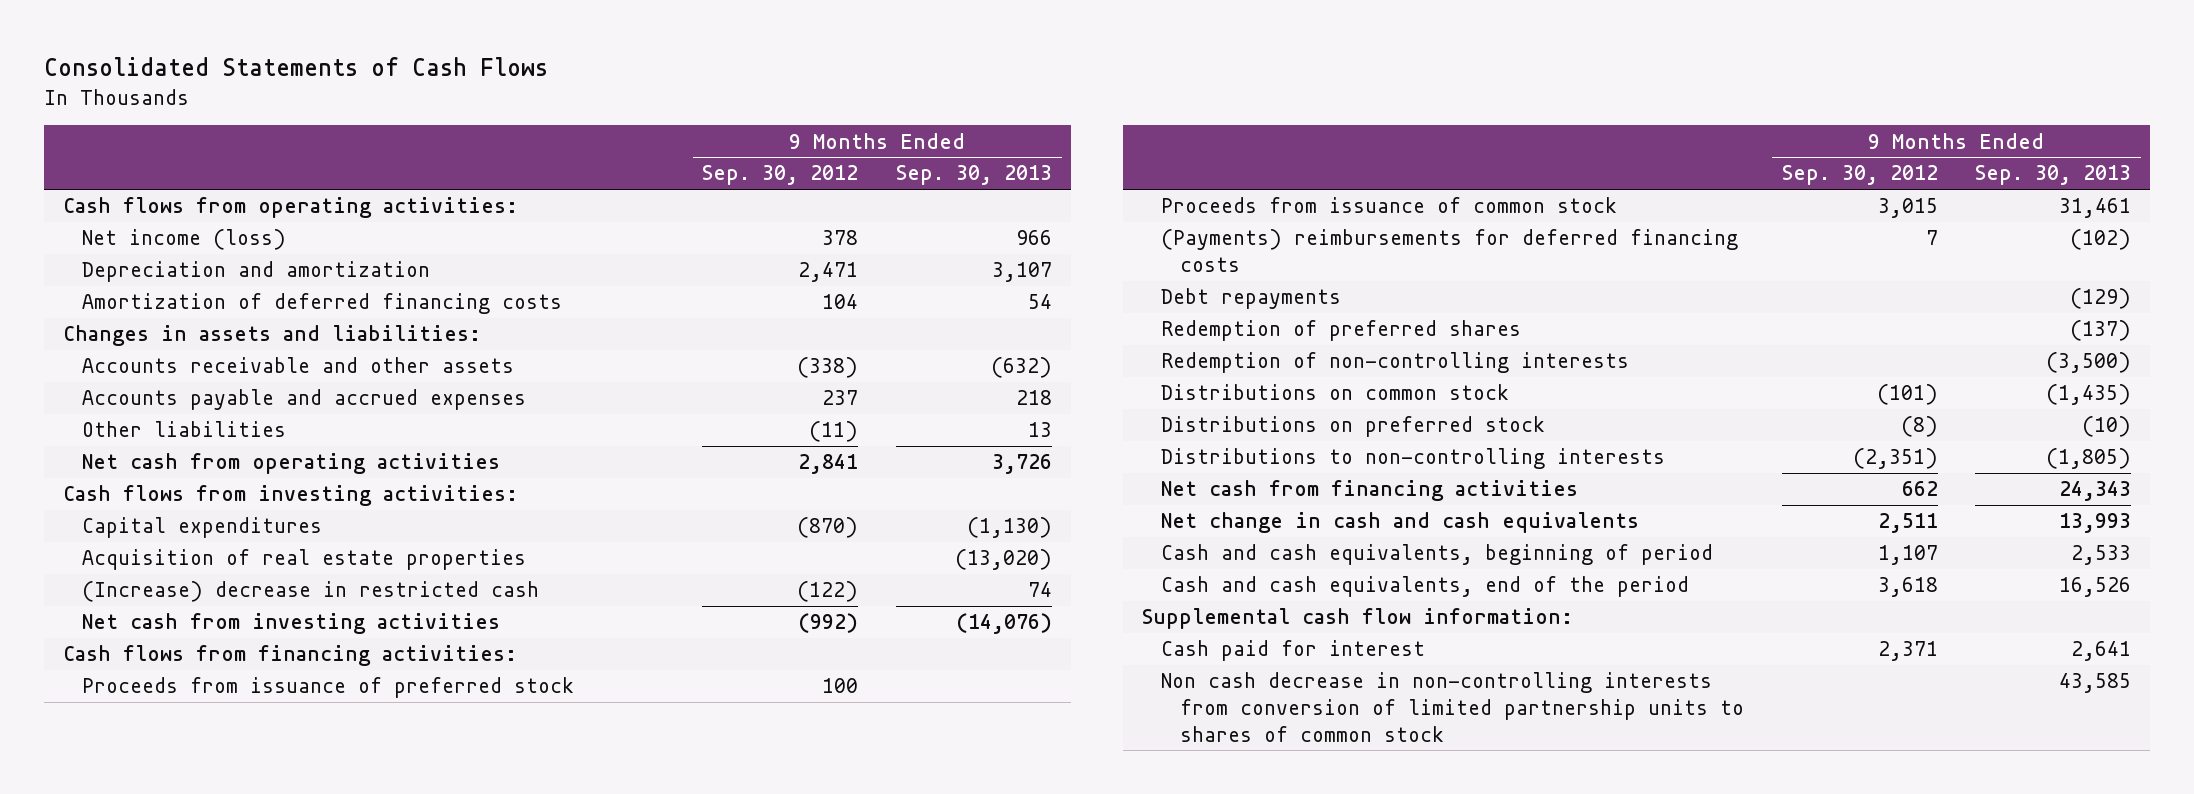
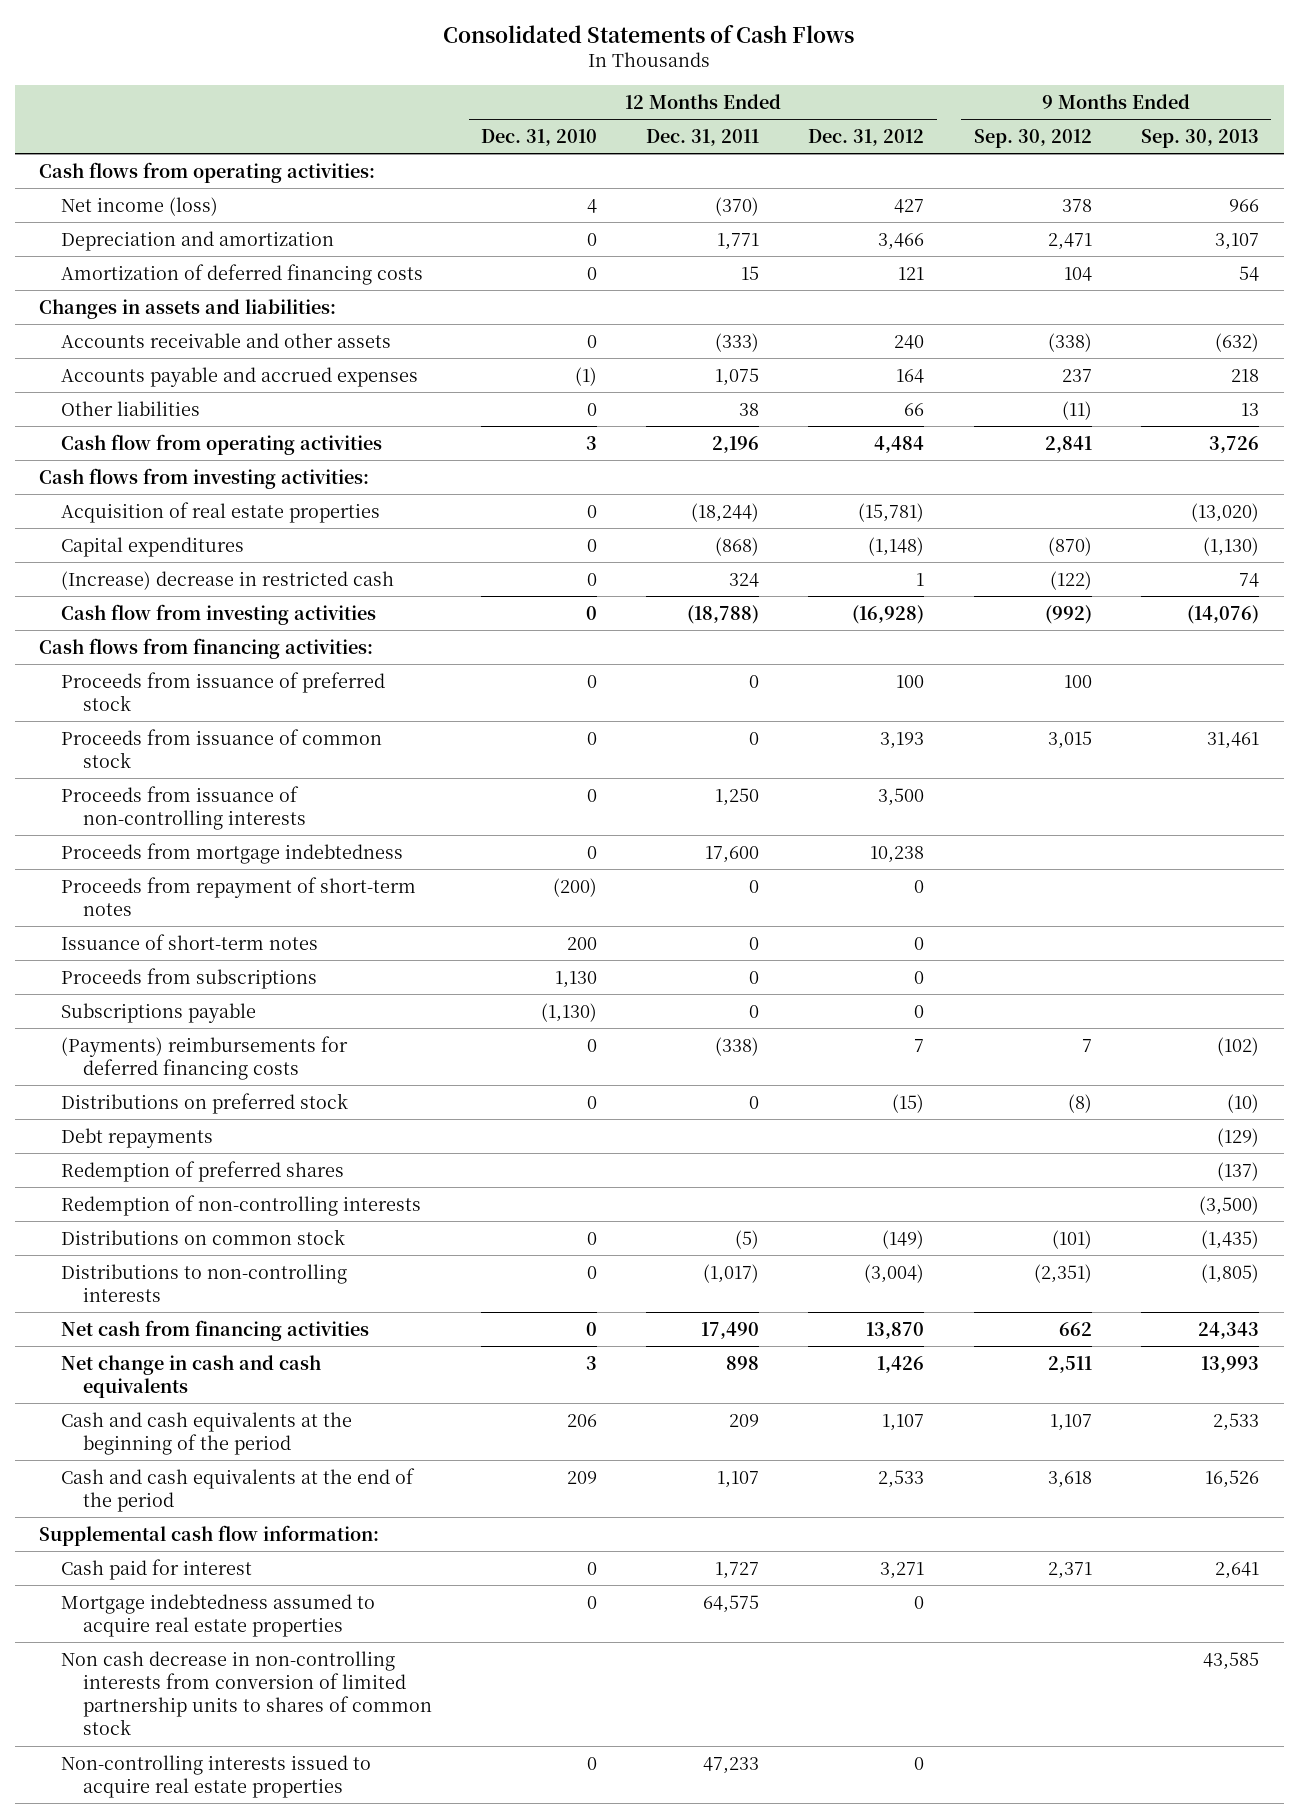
- | 9 Months Ended Sep. 30, 2012 | 9 Months Ended Sep. 30, 2013
+ | 12 Months Ended Dec. 31, 2010 | 12 Months Ended Dec. 31, 2011 | 12 Months Ended Dec. 31, 2012 | 9 Months Ended Sep. 30, 2012 | 9 Months Ended Sep. 30, 2013
- Net cash from operating activities | 2,841 | 3,726
+ Cash flow from operating activities | 3 | 2,196 | 4,484 | 2,841 | 3,726
moved down: Capital expenditures | 0 | (868) | (1,148) | (870) | (1,130)
- Net cash from investing activities | (992) | (14,076)
+ Cash flow from investing activities | 0 | (18,788) | (16,928) | (992) | (14,076)
+ Proceeds from issuance of non-controlling interests | 0 | 1,250 | 3,500 | |
+ Proceeds from mortgage indebtedness | 0 | 17,600 | 10,238 | |
+ Proceeds from repayment of short-term notes | (200) | 0 | 0 | |
+ Issuance of short-term notes | 200 | 0 | 0 | |
+ Proceeds from subscriptions | 1,130 | 0 | 0 | |
+ Subscriptions payable | (1,130) | 0 | 0 | |
moved up: Distributions on preferred stock | 0 | 0 | (15) | (8) | (10)
- Cash and cash equivalents, beginning of period | 1,107 | 2,533
- Cash and cash equivalents, end of the period | 3,618 | 16,526
+ Cash and cash equivalents at the beginning of the period | 206 | 209 | 1,107 | 1,107 | 2,533
+ Cash and cash equivalents at the end of the period | 209 | 1,107 | 2,533 | 3,618 | 16,526
+ Mortgage indebtedness assumed to acquire real estate properties | 0 | 64,575 | 0 | |
+ Non-controlling interests issued to acquire real estate properties | 0 | 47,233 | 0 | |

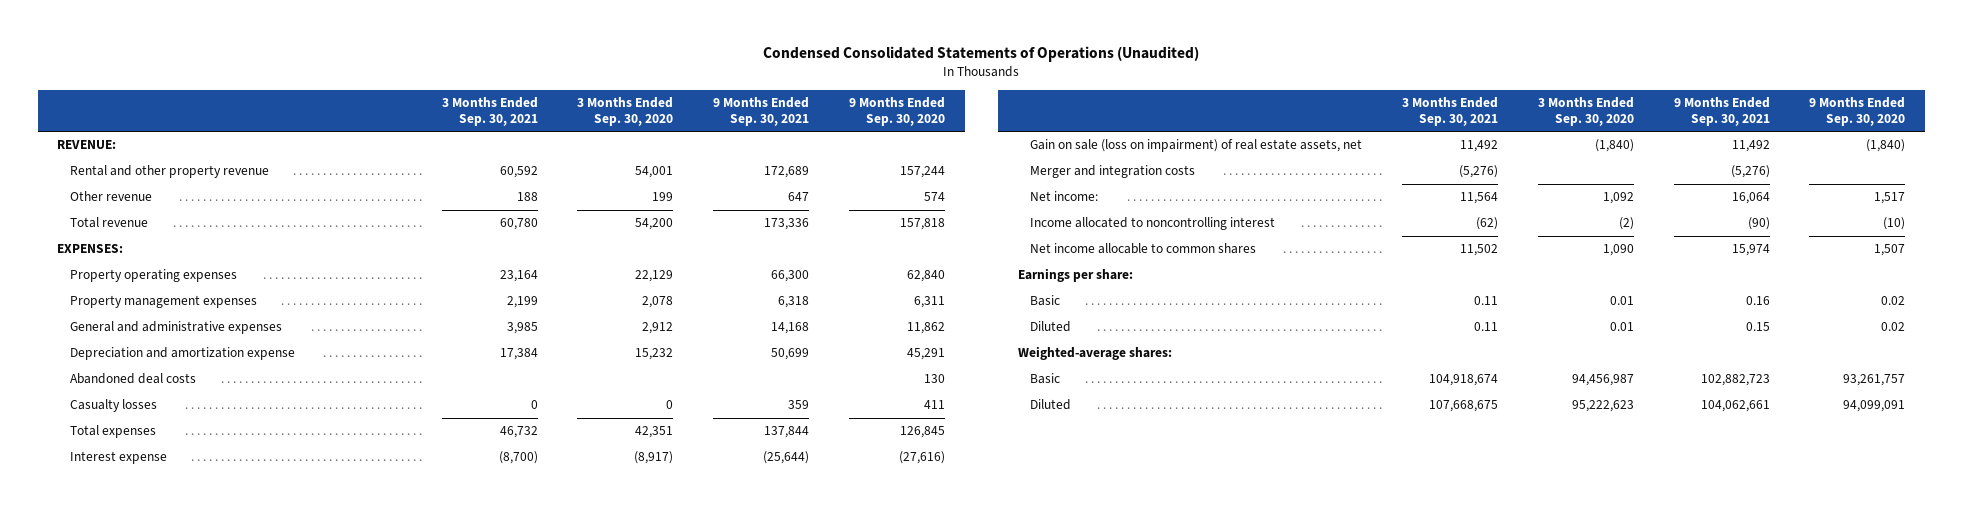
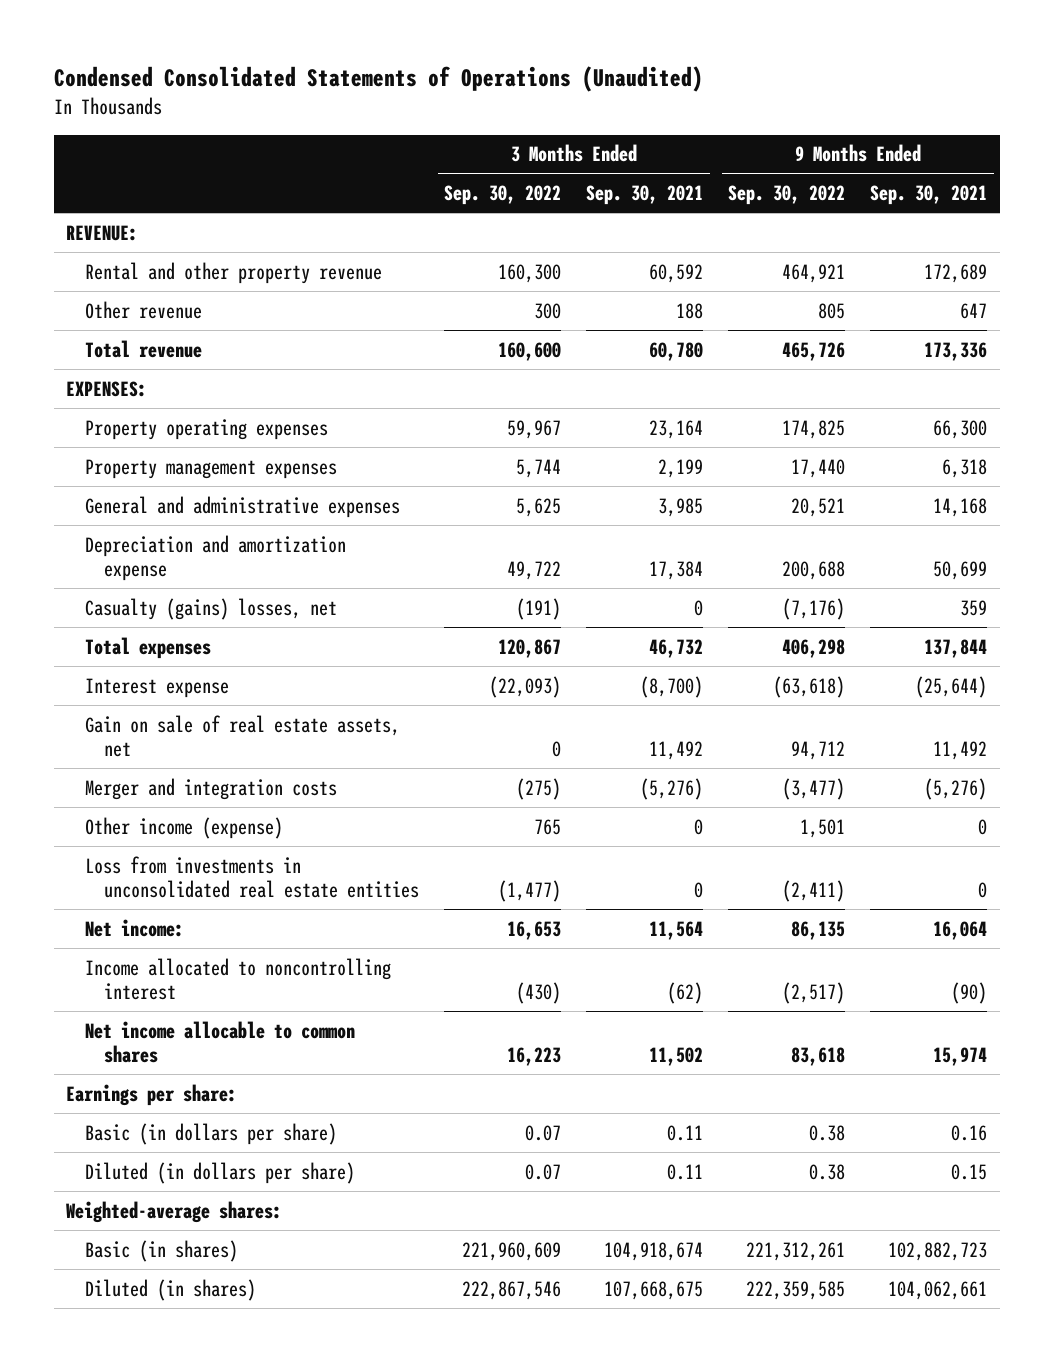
- | 3 Months Ended Sep. 30, 2021 | 3 Months Ended Sep. 30, 2020 | 9 Months Ended Sep. 30, 2021 | 9 Months Ended Sep. 30, 2020
+ | 3 Months Ended Sep. 30, 2022 | 3 Months Ended Sep. 30, 2021 | 9 Months Ended Sep. 30, 2022 | 9 Months Ended Sep. 30, 2021
- Abandoned deal costs | | | | 130
- Casualty losses | 0 | 0 | 359 | 411
+ Casualty (gains) losses, net | (191) | 0 | (7,176) | 359
- Gain on sale (loss on impairment) of real estate assets, net | 11,492 | (1,840) | 11,492 | (1,840)
+ Gain on sale of real estate assets, net | 0 | 11,492 | 94,712 | 11,492
+ Other income (expense) | 765 | 0 | 1,501 | 0
+ Loss from investments in unconsolidated real estate entities | (1,477) | 0 | (2,411) | 0
- Basic | 0.11 | 0.01 | 0.16 | 0.02
- Diluted | 0.11 | 0.01 | 0.15 | 0.02
+ Basic (in dollars per share) | 0.07 | 0.11 | 0.38 | 0.16
+ Diluted (in dollars per share) | 0.07 | 0.11 | 0.38 | 0.15
- Basic | 104,918,674 | 94,456,987 | 102,882,723 | 93,261,757
- Diluted | 107,668,675 | 95,222,623 | 104,062,661 | 94,099,091
+ Basic (in shares) | 221,960,609 | 104,918,674 | 221,312,261 | 102,882,723
+ Diluted (in shares) | 222,867,546 | 107,668,675 | 222,359,585 | 104,062,661

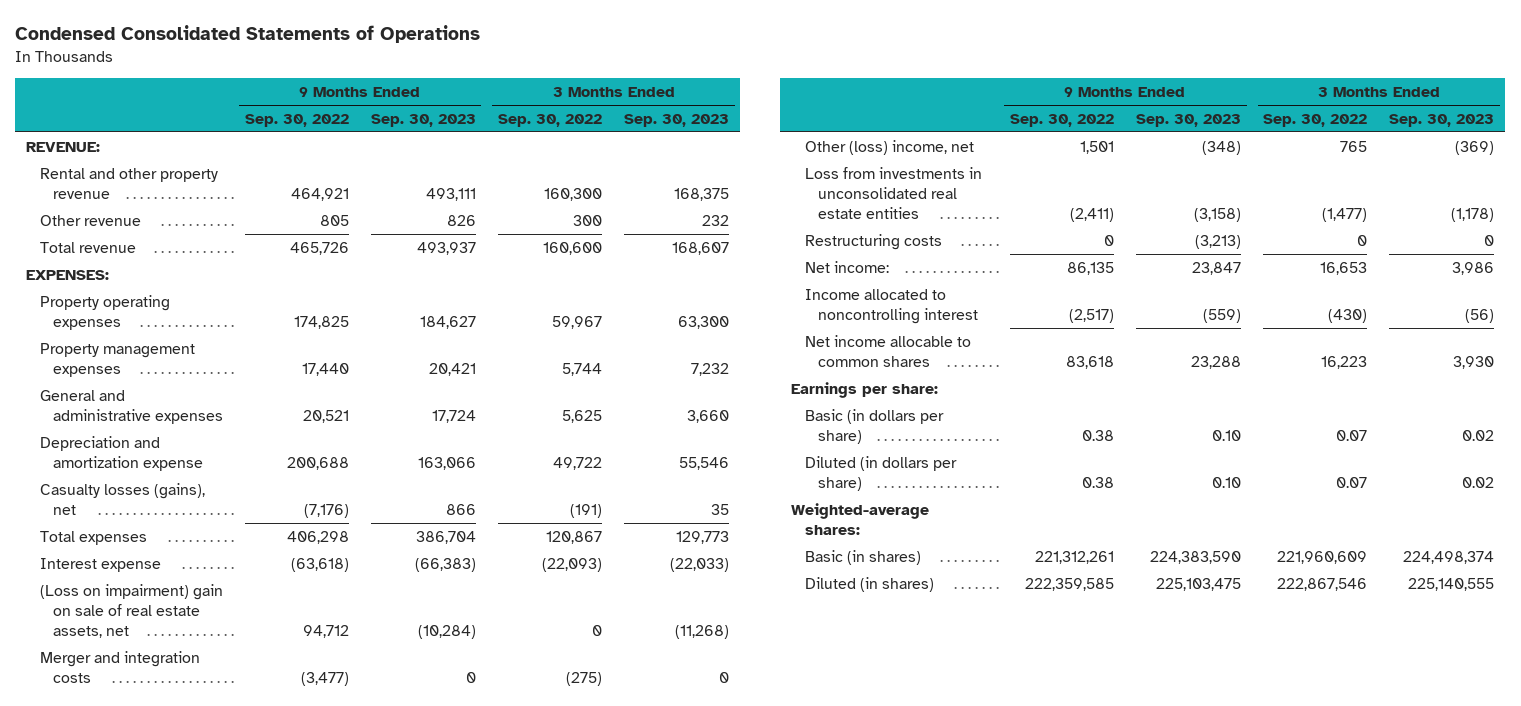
- Condensed Consolidated Statements of Operations (Unaudited)
+ Condensed Consolidated Statements of Operations
- | 3 Months Ended Sep. 30, 2022 | 3 Months Ended Sep. 30, 2021 | 9 Months Ended Sep. 30, 2022 | 9 Months Ended Sep. 30, 2021
+ | 9 Months Ended Sep. 30, 2022 | 9 Months Ended Sep. 30, 2023 | 3 Months Ended Sep. 30, 2022 | 3 Months Ended Sep. 30, 2023
- Casualty (gains) losses, net | (191) | 0 | (7,176) | 359
+ Casualty losses (gains), net | (7,176) | 866 | (191) | 35
- Gain on sale of real estate assets, net | 0 | 11,492 | 94,712 | 11,492
+ (Loss on impairment) gain on sale of real estate assets, net | 94,712 | (10,284) | 0 | (11,268)
- Other income (expense) | 765 | 0 | 1,501 | 0
+ Other (loss) income, net | 1,501 | (348) | 765 | (369)
+ Restructuring costs | 0 | (3,213) | 0 | 0

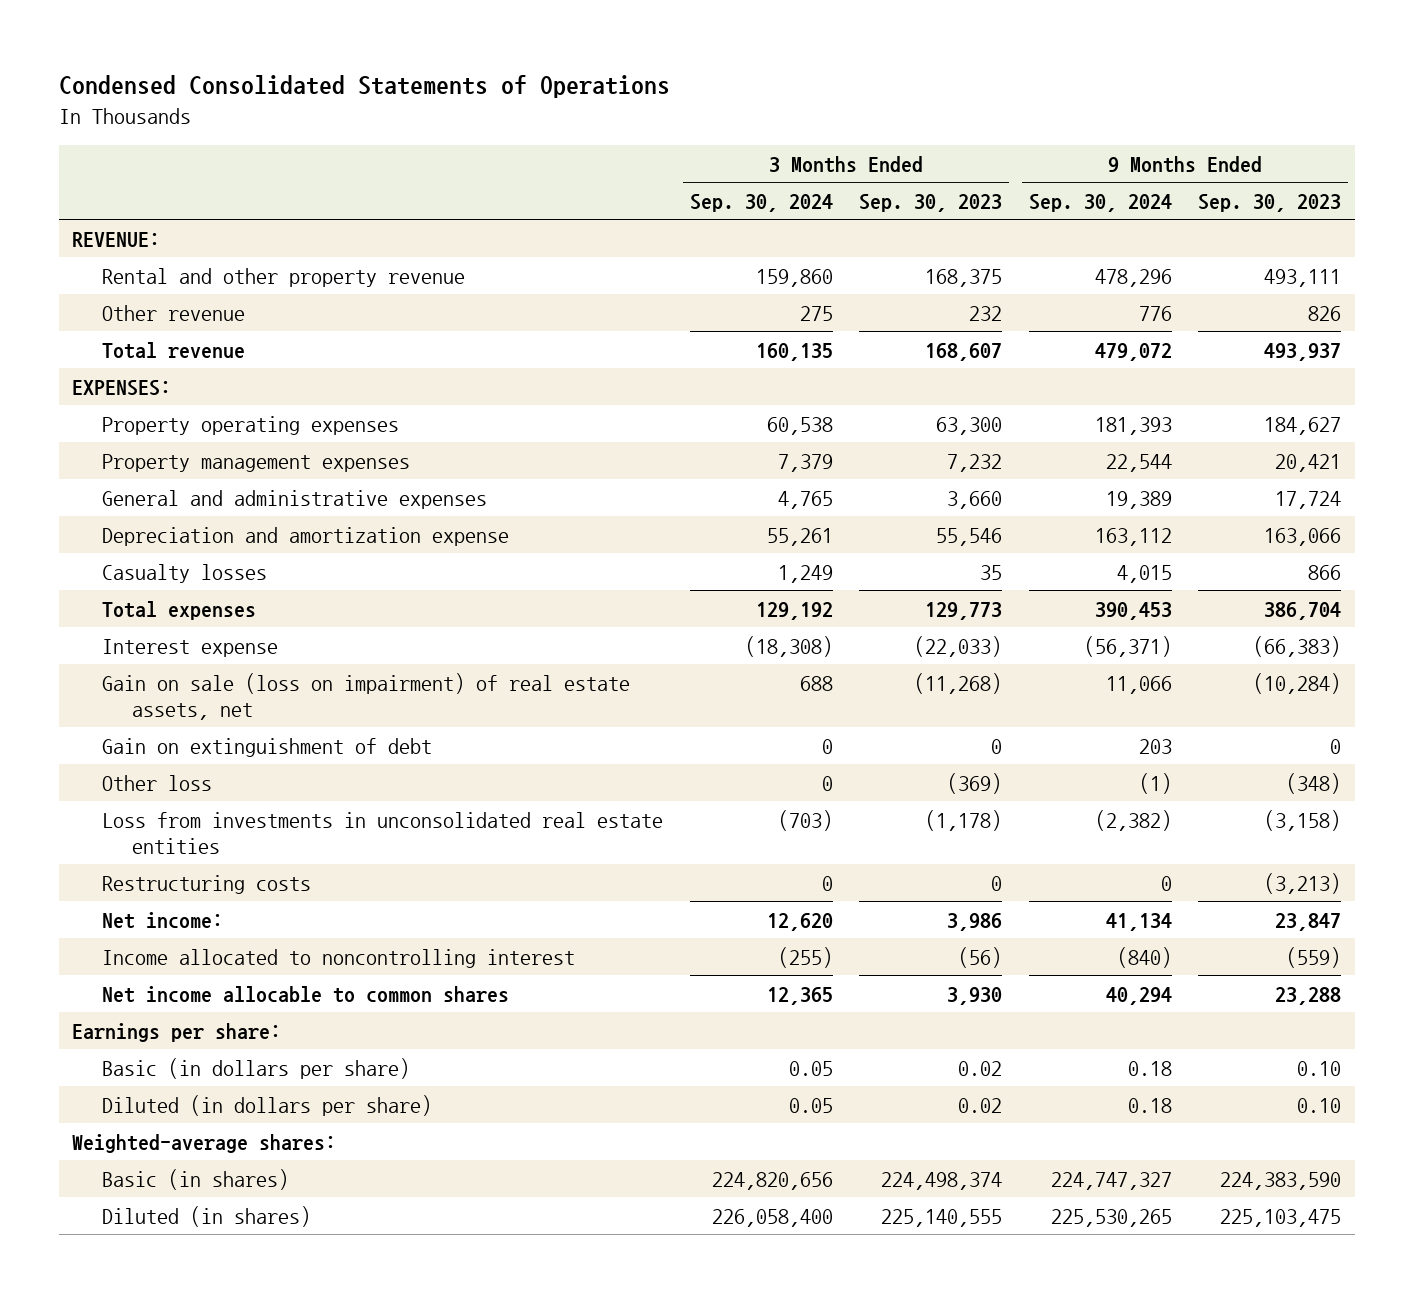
- | 9 Months Ended Sep. 30, 2022 | 9 Months Ended Sep. 30, 2023 | 3 Months Ended Sep. 30, 2022 | 3 Months Ended Sep. 30, 2023
+ | 3 Months Ended Sep. 30, 2024 | 3 Months Ended Sep. 30, 2023 | 9 Months Ended Sep. 30, 2024 | 9 Months Ended Sep. 30, 2023
- Casualty losses (gains), net | (7,176) | 866 | (191) | 35
+ Casualty losses | 1,249 | 35 | 4,015 | 866
- (Loss on impairment) gain on sale of real estate assets, net | 94,712 | (10,284) | 0 | (11,268)
- Merger and integration costs | (3,477) | 0 | (275) | 0
- Other (loss) income, net | 1,501 | (348) | 765 | (369)
+ Gain on sale (loss on impairment) of real estate assets, net | 688 | (11,268) | 11,066 | (10,284)
+ Gain on extinguishment of debt | 0 | 0 | 203 | 0
+ Other loss | 0 | (369) | (1) | (348)

